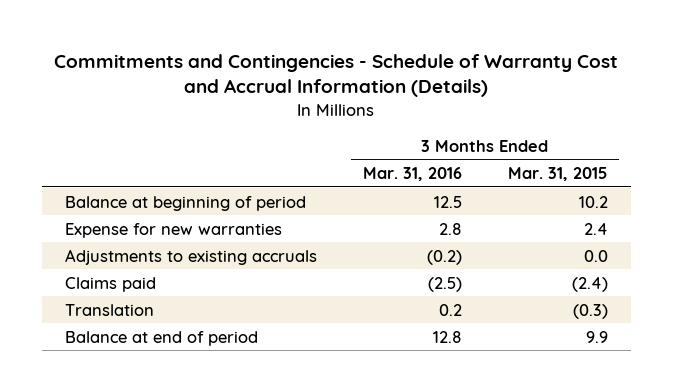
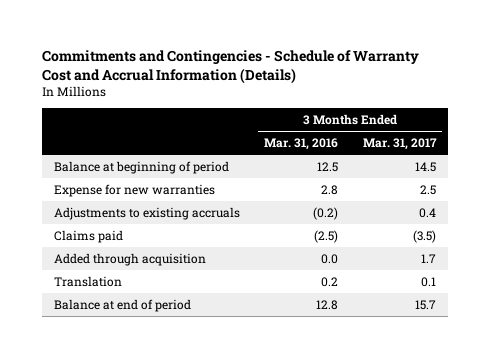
- | 3 Months Ended Mar. 31, 2016 | 3 Months Ended Mar. 31, 2015
+ | 3 Months Ended Mar. 31, 2016 | 3 Months Ended Mar. 31, 2017
+ Added through acquisition | 0.0 | 1.7

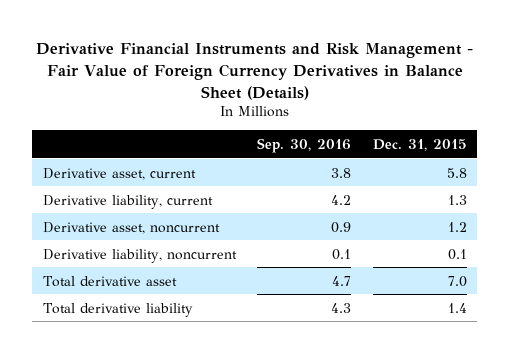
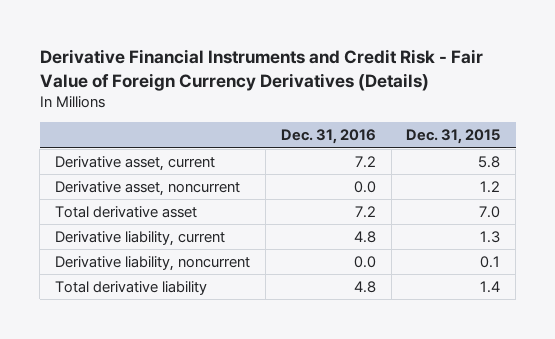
- Derivative Financial Instruments and Risk Management - Fair Value of Foreign Currency Derivatives in Balance Sheet (Details)
+ Derivative Financial Instruments and Credit Risk - Fair Value of Foreign Currency Derivatives (Details)
- | Sep. 30, 2016 | Dec. 31, 2015
+ | Dec. 31, 2016 | Dec. 31, 2015
moved down: Derivative liability, current | 4.8 | 1.3
moved down: Derivative liability, noncurrent | 0.0 | 0.1

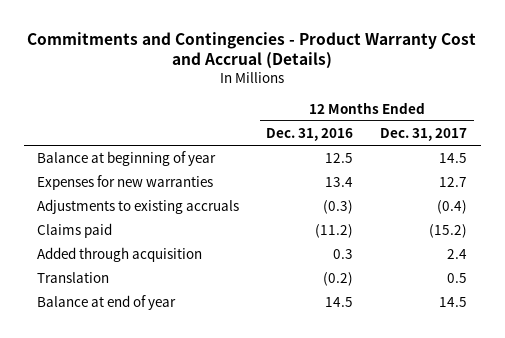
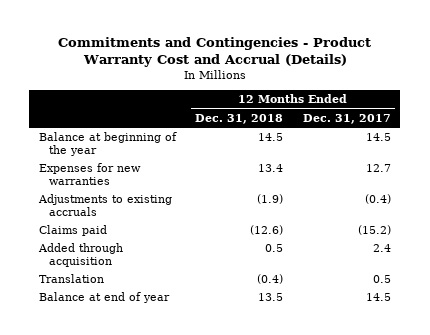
- | 12 Months Ended Dec. 31, 2016 | 12 Months Ended Dec. 31, 2017
+ | 12 Months Ended Dec. 31, 2018 | 12 Months Ended Dec. 31, 2017
- Balance at beginning of year | 12.5 | 14.5
+ Balance at beginning of the year | 14.5 | 14.5

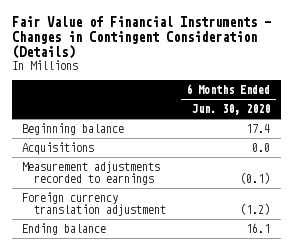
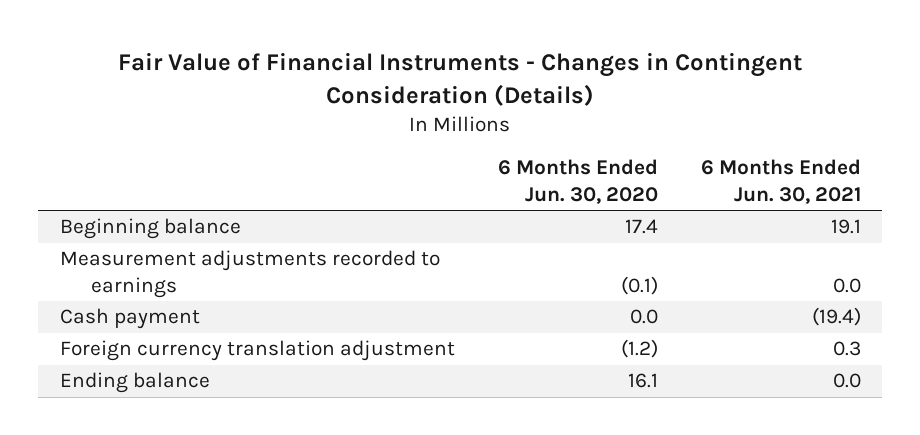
- | 6 Months Ended Jun. 30, 2020
+ | 6 Months Ended Jun. 30, 2020 | 6 Months Ended Jun. 30, 2021
- Acquisitions | 0.0
+ Cash payment | 0.0 | (19.4)

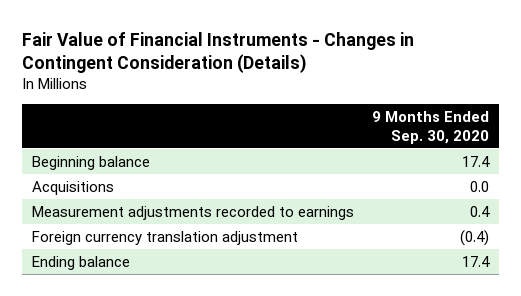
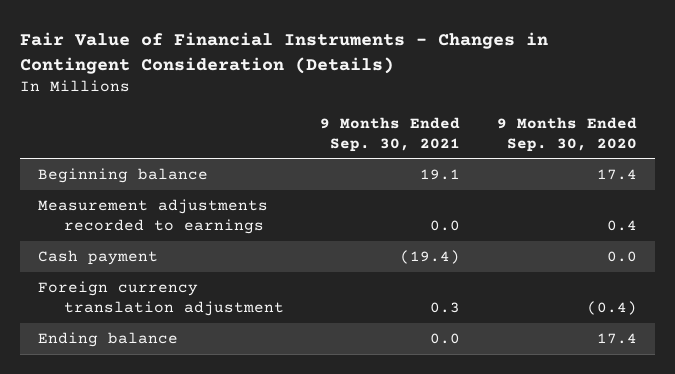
- | 9 Months Ended Sep. 30, 2020
+ | 9 Months Ended Sep. 30, 2021 | 9 Months Ended Sep. 30, 2020
- Acquisitions | 0.0
+ Cash payment | (19.4) | 0.0

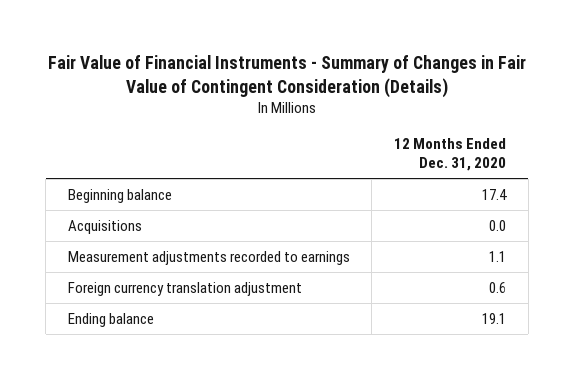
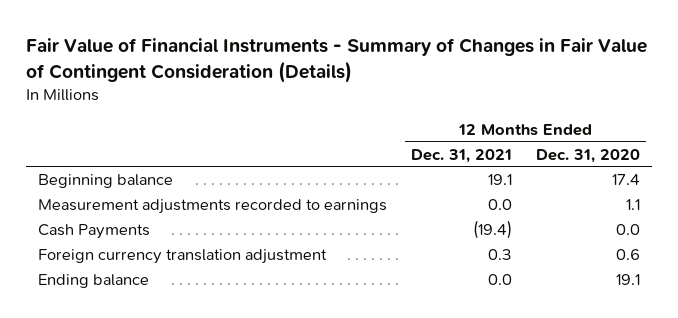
- | 12 Months Ended Dec. 31, 2020
+ | 12 Months Ended Dec. 31, 2021 | 12 Months Ended Dec. 31, 2020
- Acquisitions | 0.0
+ Cash Payments | (19.4) | 0.0

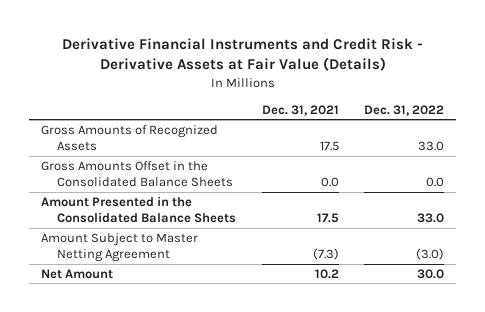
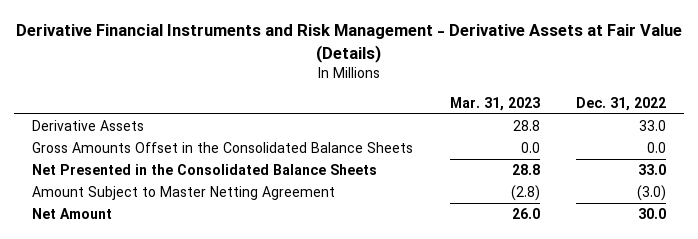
- Derivative Financial Instruments and Credit Risk - Derivative Assets at Fair Value (Details)
+ Derivative Financial Instruments and Risk Management - Derivative Assets at Fair Value (Details)
- | Dec. 31, 2021 | Dec. 31, 2022
+ | Mar. 31, 2023 | Dec. 31, 2022
- Gross Amounts of Recognized Assets | 17.5 | 33.0
+ Derivative Assets | 28.8 | 33.0
- Amount Presented in the Consolidated Balance Sheets | 17.5 | 33.0
+ Net Presented in the Consolidated Balance Sheets | 28.8 | 33.0

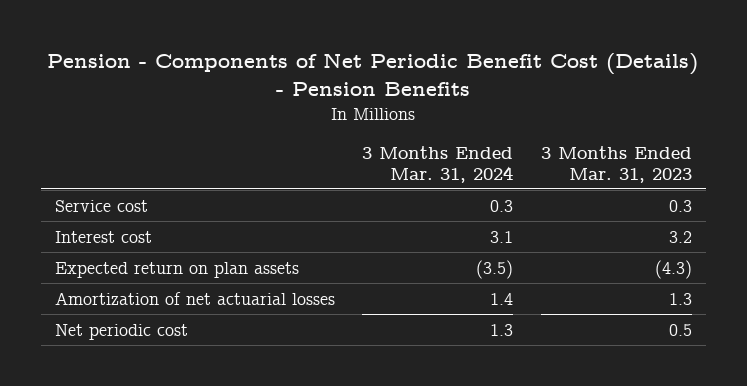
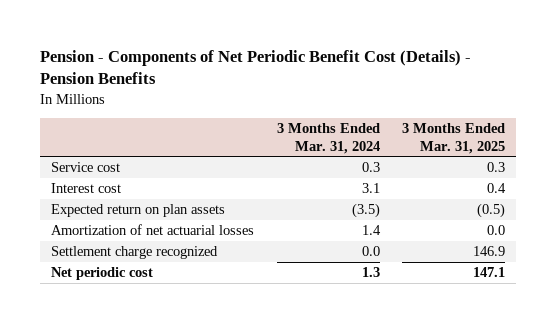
- | 3 Months Ended Mar. 31, 2024 | 3 Months Ended Mar. 31, 2023
+ | 3 Months Ended Mar. 31, 2024 | 3 Months Ended Mar. 31, 2025
+ Settlement charge recognized | 0.0 | 146.9

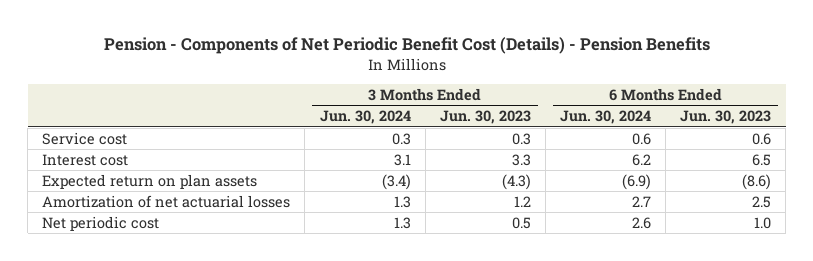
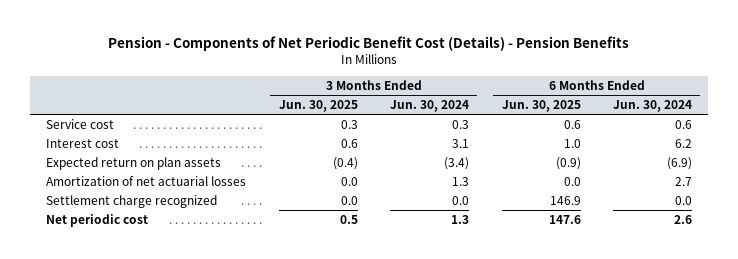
- | 3 Months Ended Jun. 30, 2024 | 3 Months Ended Jun. 30, 2023 | 6 Months Ended Jun. 30, 2024 | 6 Months Ended Jun. 30, 2023
+ | 3 Months Ended Jun. 30, 2025 | 3 Months Ended Jun. 30, 2024 | 6 Months Ended Jun. 30, 2025 | 6 Months Ended Jun. 30, 2024
+ Settlement charge recognized | 0.0 | 0.0 | 146.9 | 0.0

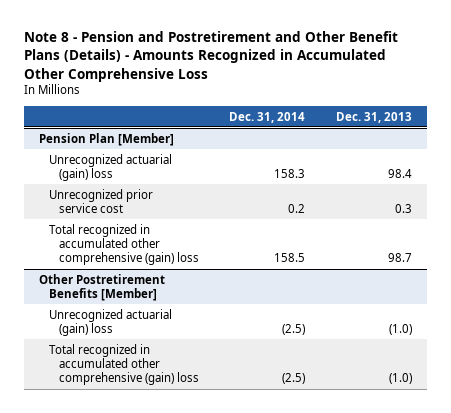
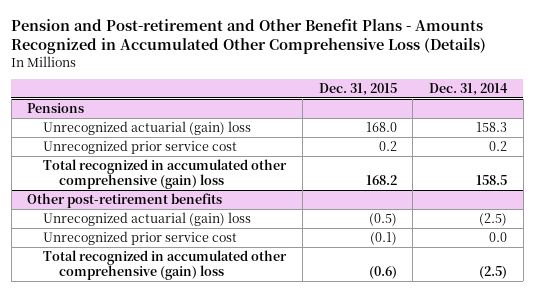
- Note 8 - Pension and Postretirement and Other Benefit Plans (Details) - Amounts Recognized in Accumulated Other Comprehensive Loss
+ Pension and Post-retirement and Other Benefit Plans - Amounts Recognized in Accumulated Other Comprehensive Loss (Details)
- | Dec. 31, 2014 | Dec. 31, 2013
+ | Dec. 31, 2015 | Dec. 31, 2014
- Pension Plan [Member]
+ Pensions
- Other Postretirement Benefits [Member]
+ Other post-retirement benefits
+ Unrecognized prior service cost | (0.1) | 0.0

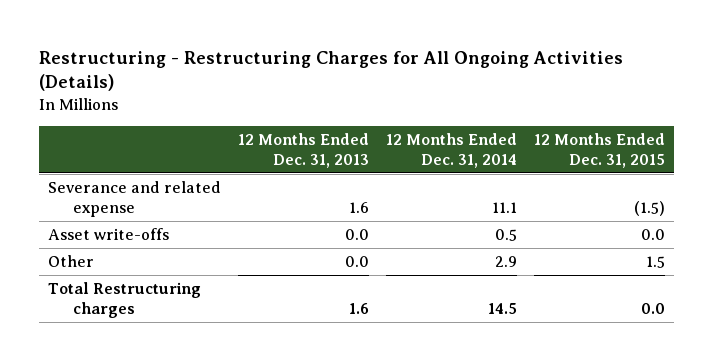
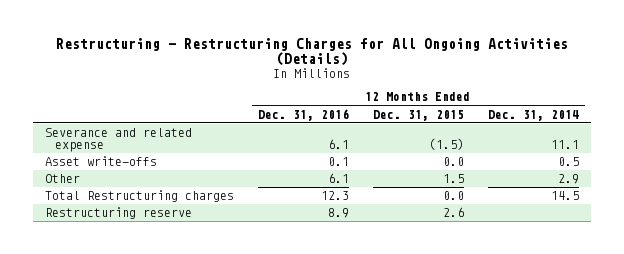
- | 12 Months Ended Dec. 31, 2013 | 12 Months Ended Dec. 31, 2014 | 12 Months Ended Dec. 31, 2015
+ | 12 Months Ended Dec. 31, 2016 | 12 Months Ended Dec. 31, 2015 | 12 Months Ended Dec. 31, 2014
+ Restructuring reserve | 8.9 | 2.6 |

